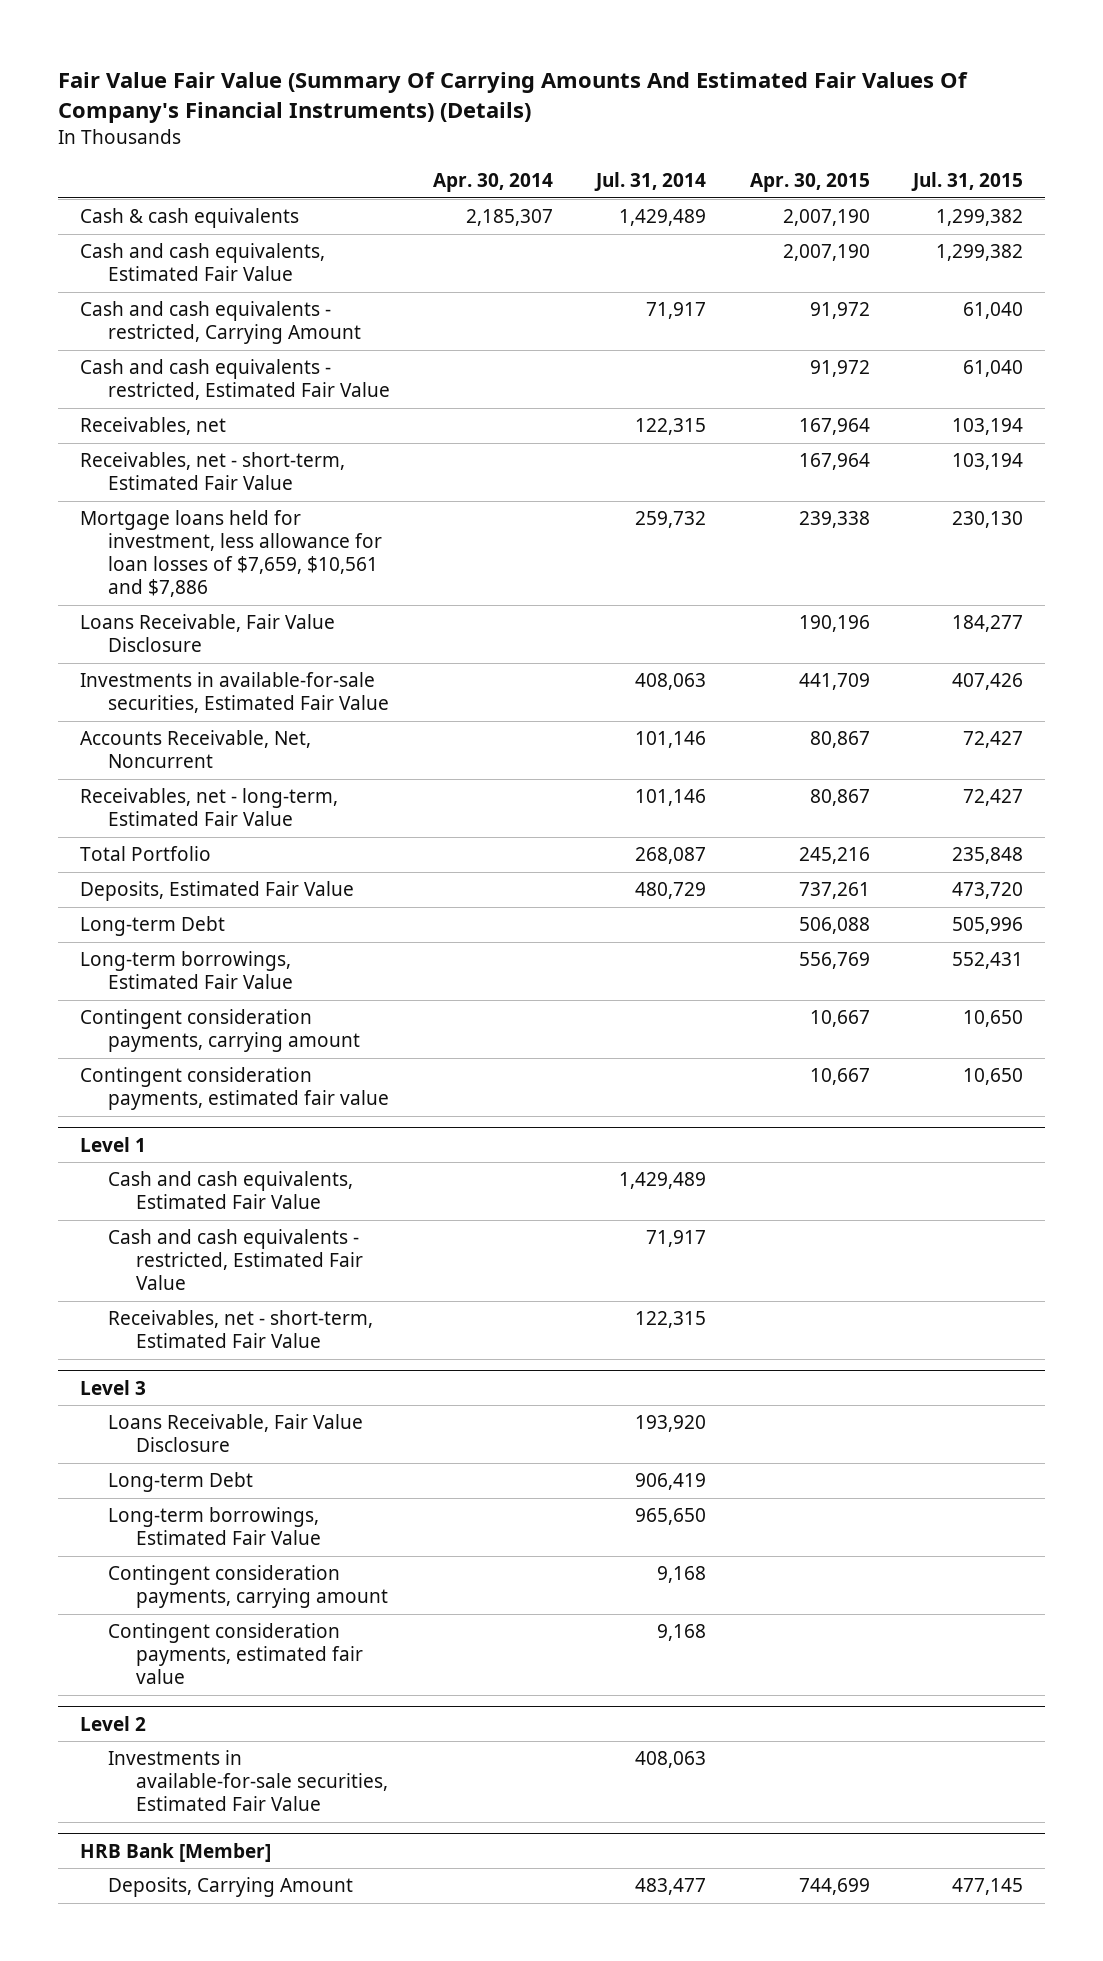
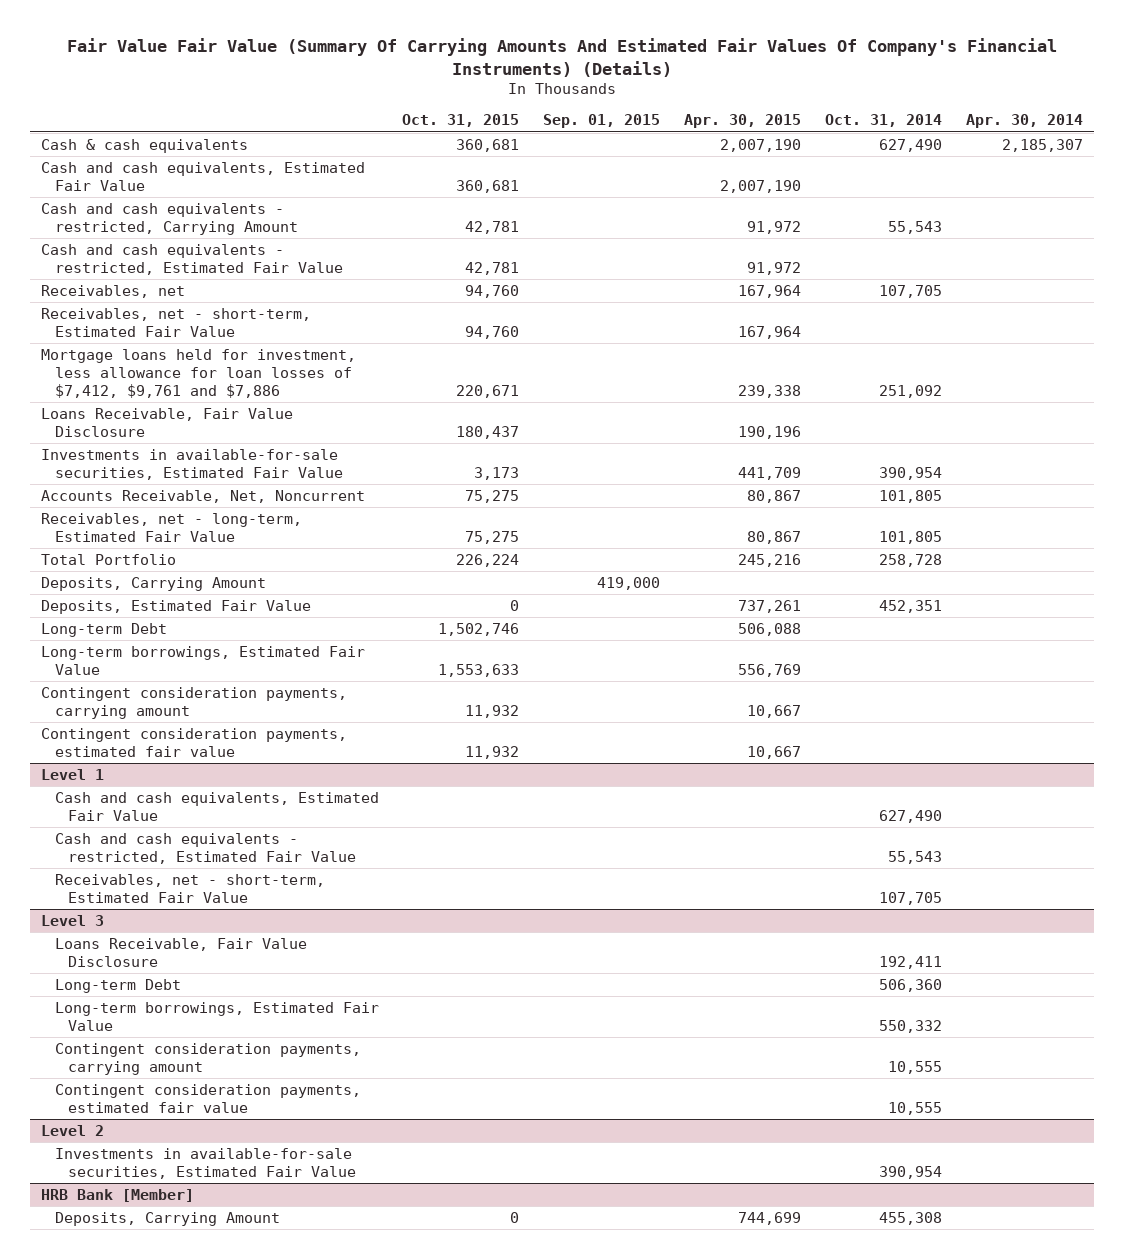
- | Apr. 30, 2014 | Jul. 31, 2014 | Apr. 30, 2015 | Jul. 31, 2015
+ | Oct. 31, 2015 | Sep. 01, 2015 | Apr. 30, 2015 | Oct. 31, 2014 | Apr. 30, 2014
- Mortgage loans held for investment, less allowance for loan losses of $7,659, $10,561 and $7,886 | | 259,732 | 239,338 | 230,130
+ Mortgage loans held for investment, less allowance for loan losses of $7,412, $9,761 and $7,886 | 220,671 | | 239,338 | 251,092 |
+ Deposits, Carrying Amount | | 419,000 | | |

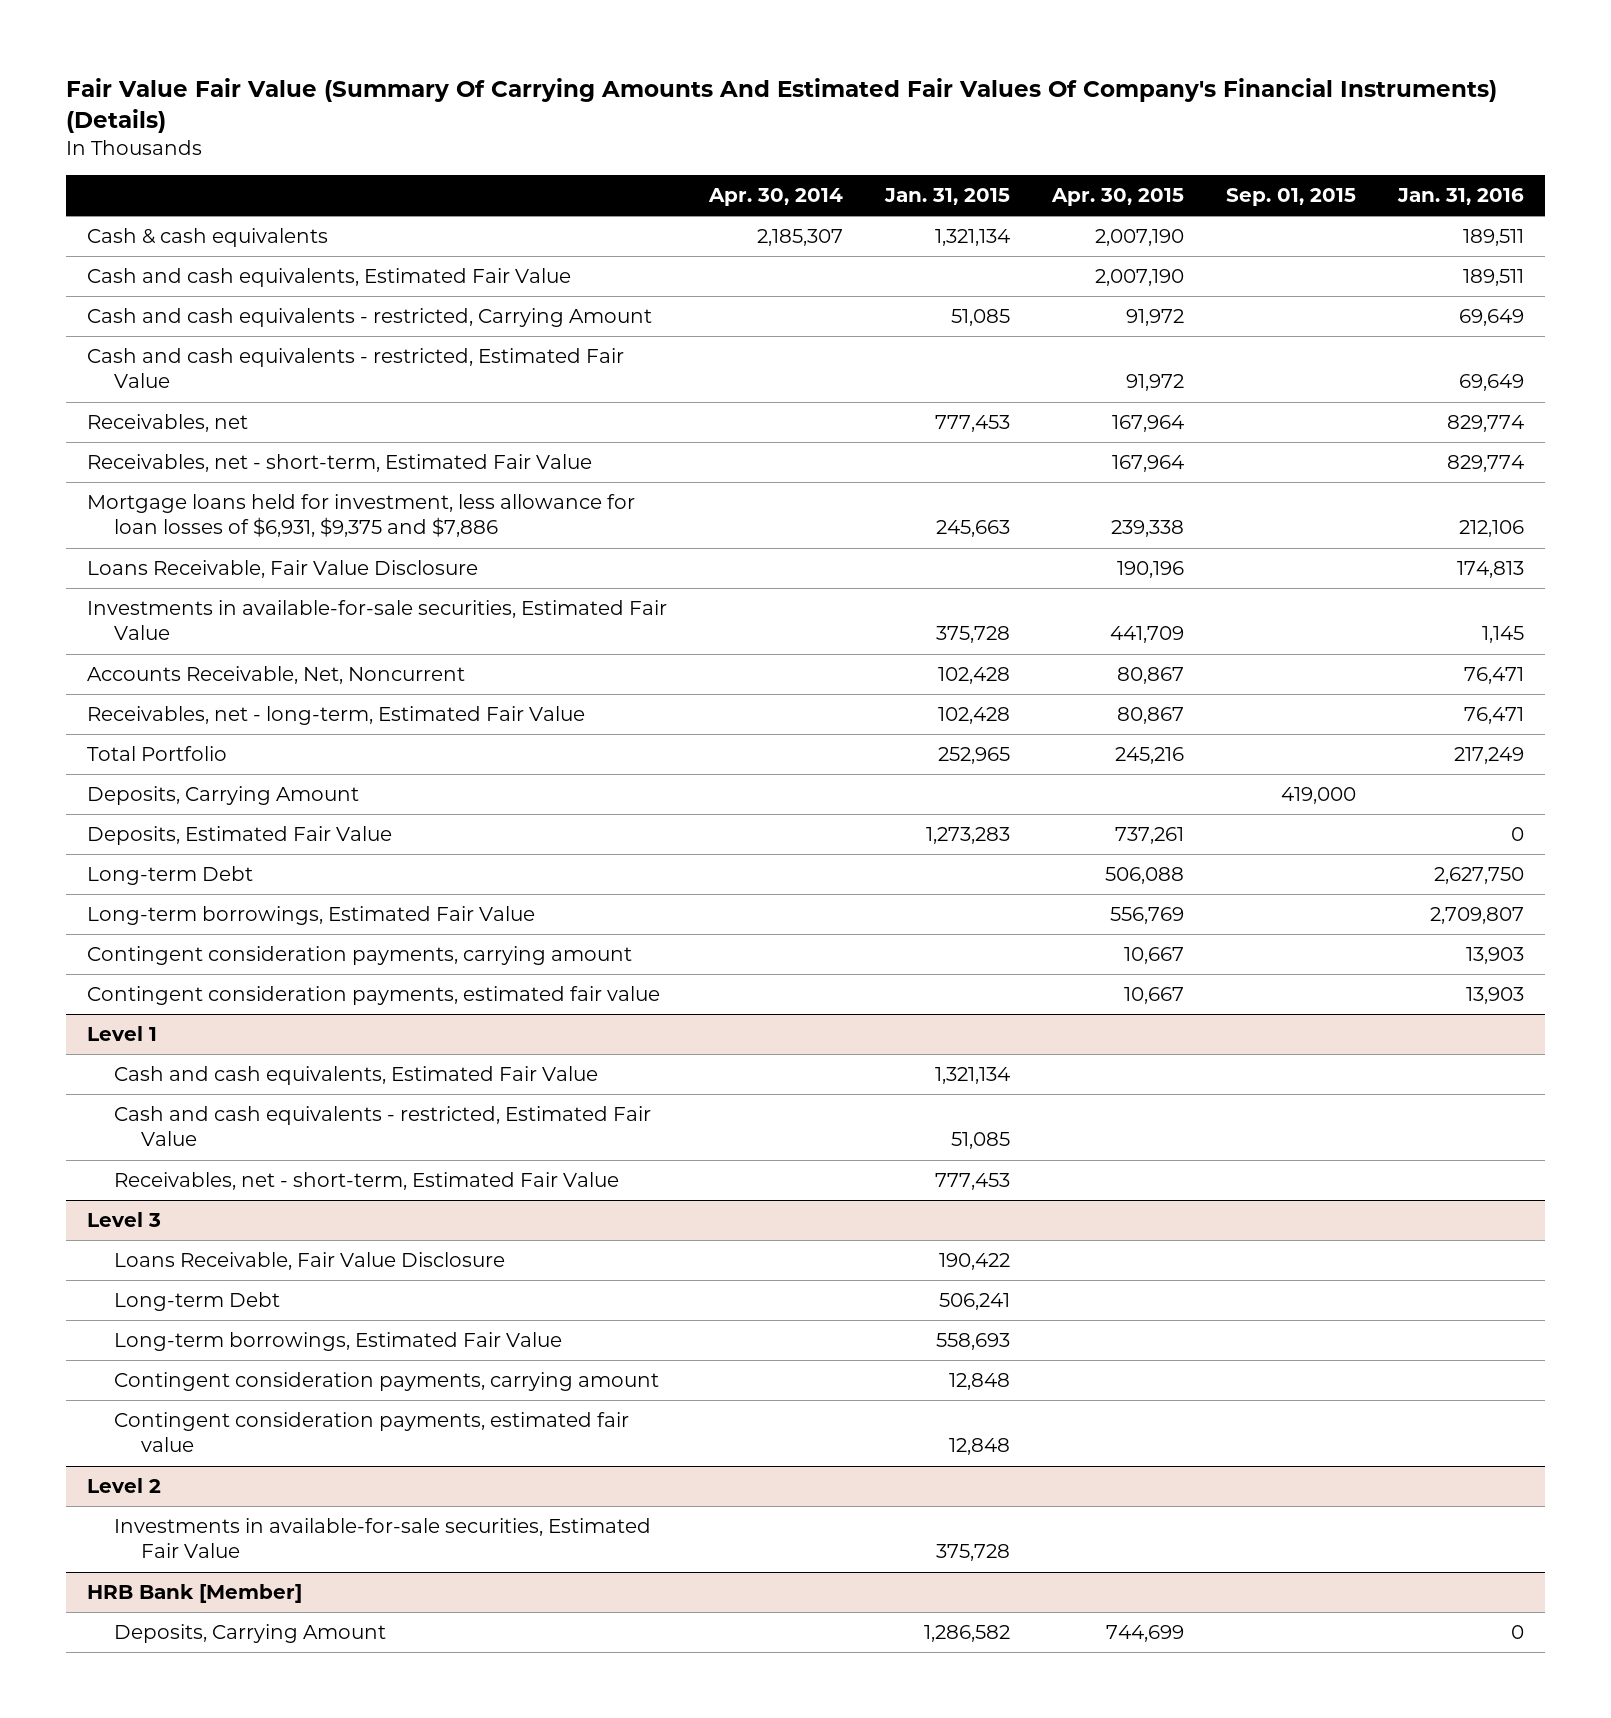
- | Oct. 31, 2015 | Sep. 01, 2015 | Apr. 30, 2015 | Oct. 31, 2014 | Apr. 30, 2014
+ | Apr. 30, 2014 | Jan. 31, 2015 | Apr. 30, 2015 | Sep. 01, 2015 | Jan. 31, 2016
- Mortgage loans held for investment, less allowance for loan losses of $7,412, $9,761 and $7,886 | 220,671 | | 239,338 | 251,092 |
+ Mortgage loans held for investment, less allowance for loan losses of $6,931, $9,375 and $7,886 | | 245,663 | 239,338 | | 212,106

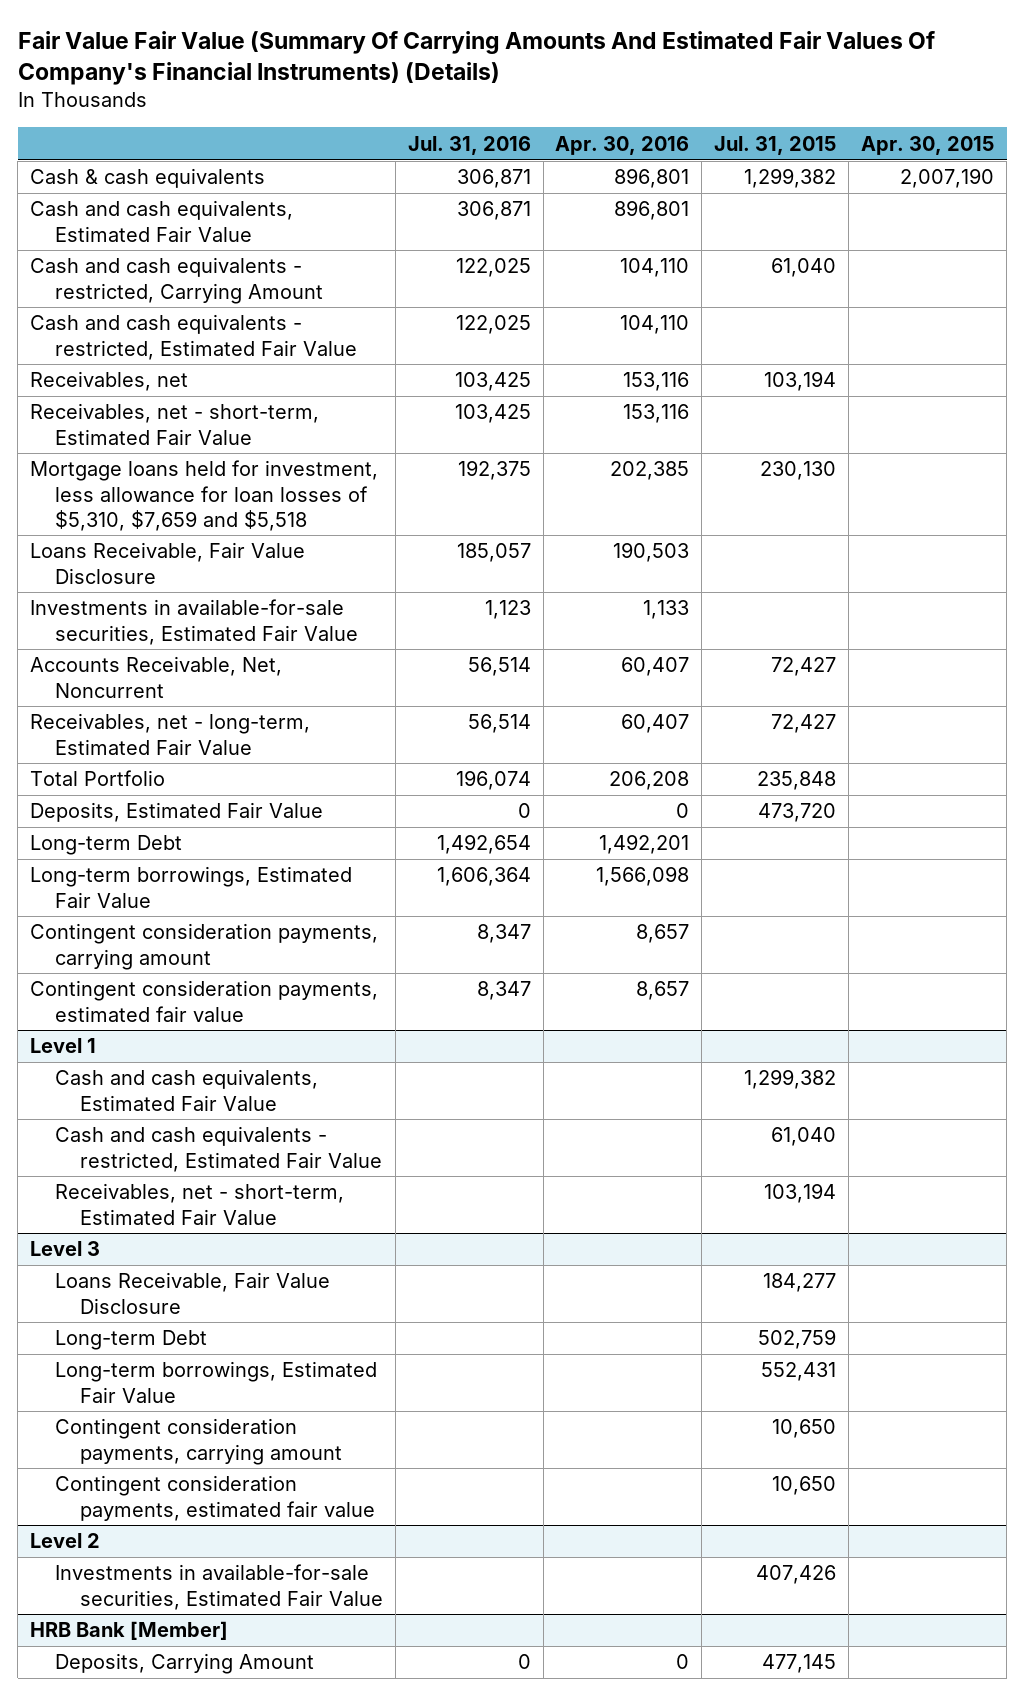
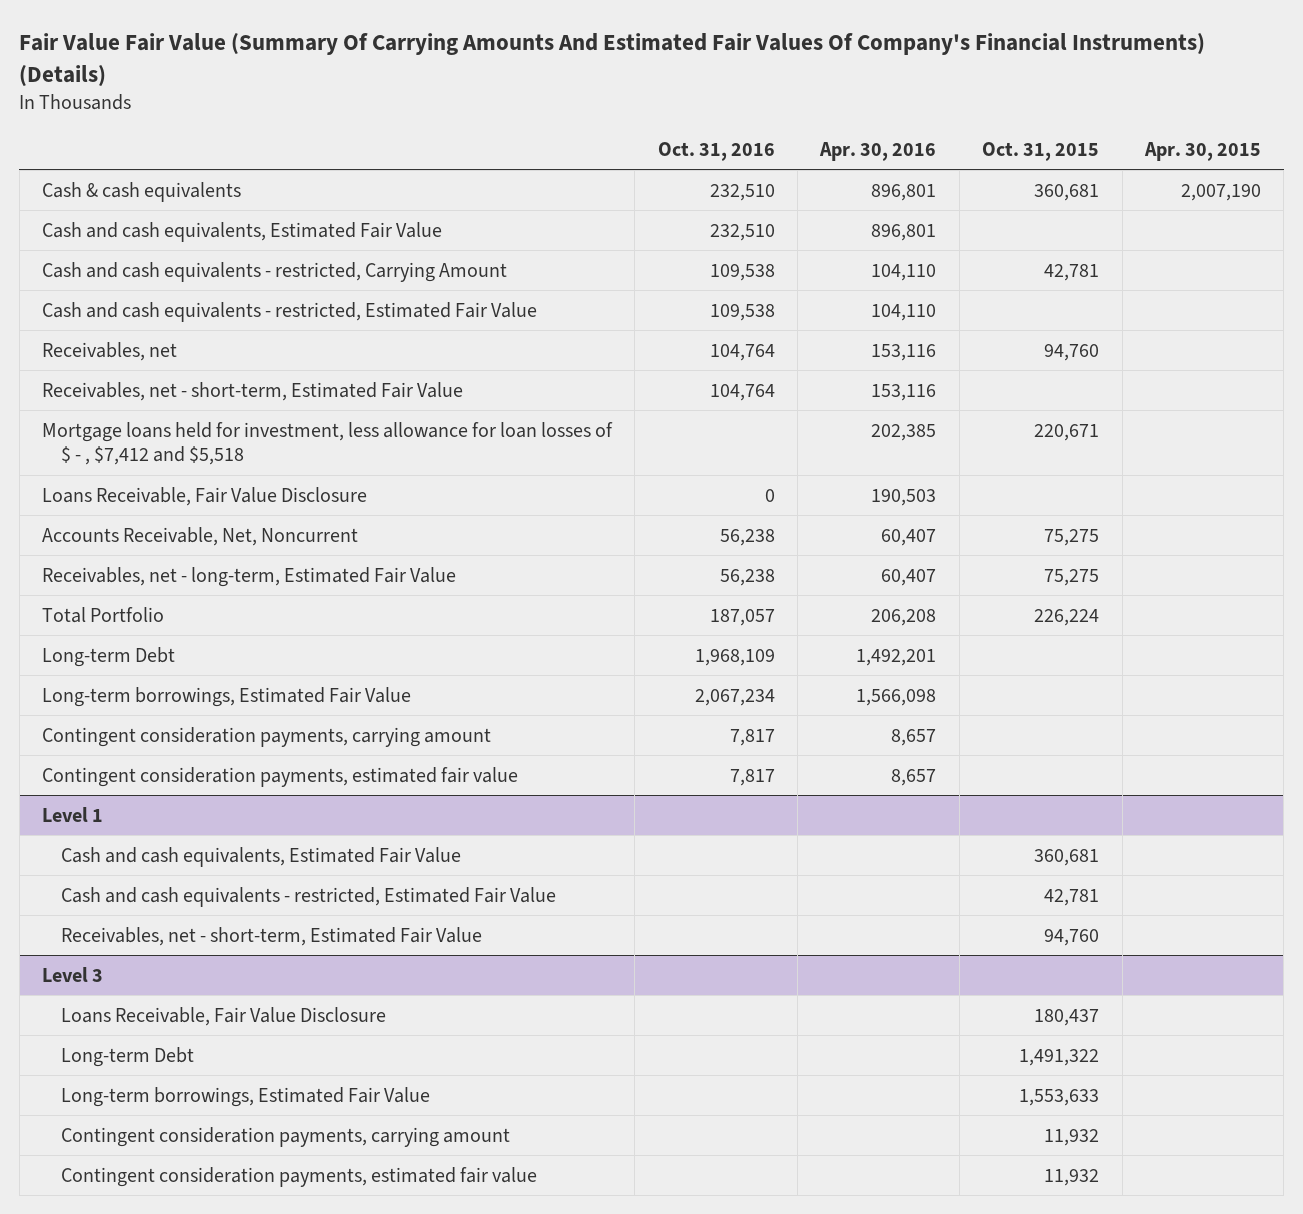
- | Jul. 31, 2016 | Apr. 30, 2016 | Jul. 31, 2015 | Apr. 30, 2015
+ | Oct. 31, 2016 | Apr. 30, 2016 | Oct. 31, 2015 | Apr. 30, 2015
- Mortgage loans held for investment, less allowance for loan losses of $5,310, $7,659 and $5,518 | 192,375 | 202,385 | 230,130 |
+ Mortgage loans held for investment, less allowance for loan losses of $ - , $7,412 and $5,518 | | 202,385 | 220,671 |
- Investments in available-for-sale securities, Estimated Fair Value | 1,123 | 1,133 | |
- Deposits, Estimated Fair Value | 0 | 0 | 473,720 |
- Level 2
- Investments in available-for-sale securities, Estimated Fair Value | | | 407,426 |
- HRB Bank [Member]
- Deposits, Carrying Amount | 0 | 0 | 477,145 |

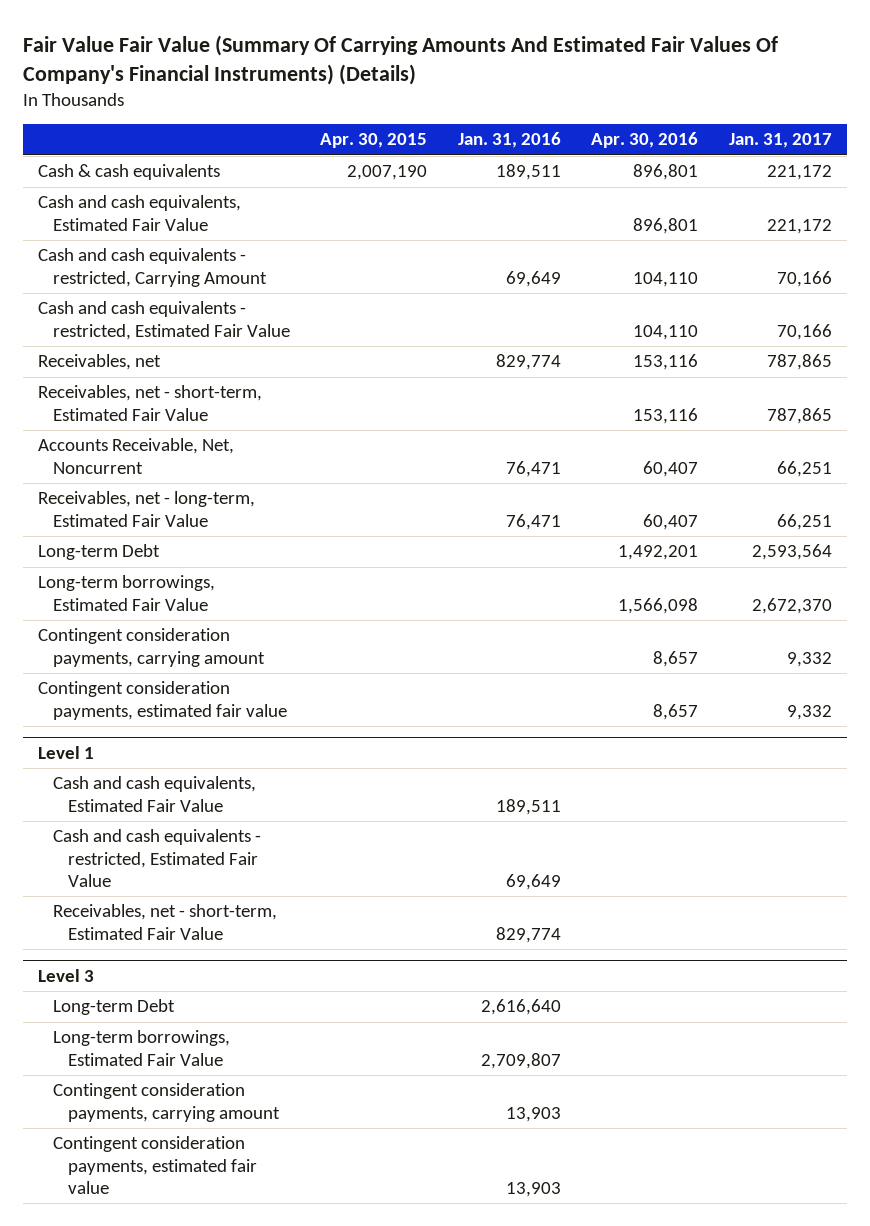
- | Oct. 31, 2016 | Apr. 30, 2016 | Oct. 31, 2015 | Apr. 30, 2015
+ | Apr. 30, 2015 | Jan. 31, 2016 | Apr. 30, 2016 | Jan. 31, 2017
- Mortgage loans held for investment, less allowance for loan losses of $ - , $7,412 and $5,518 | | 202,385 | 220,671 |
- Loans Receivable, Fair Value Disclosure | 0 | 190,503 | |
- Total Portfolio | 187,057 | 206,208 | 226,224 |
@ Level 3
- Loans Receivable, Fair Value Disclosure | | | 180,437 |

